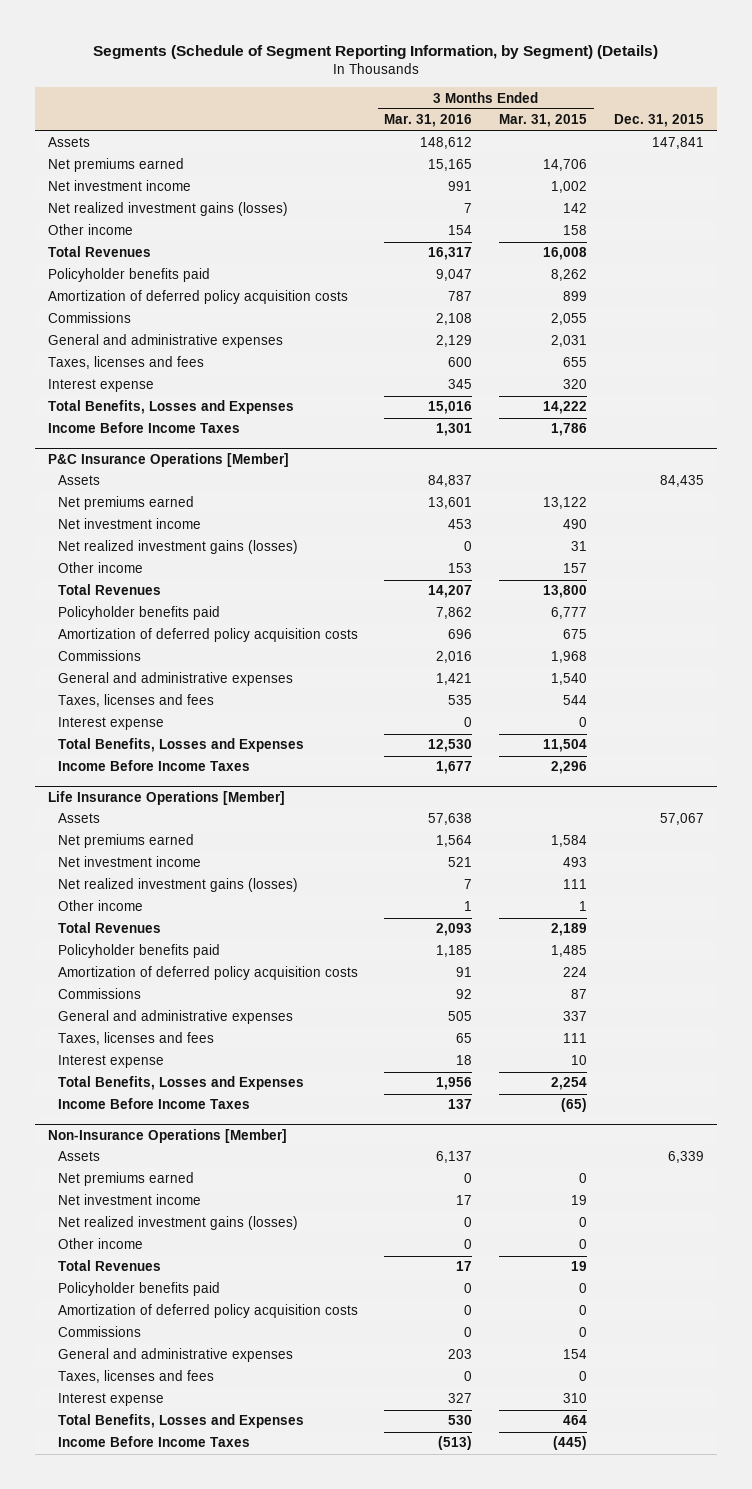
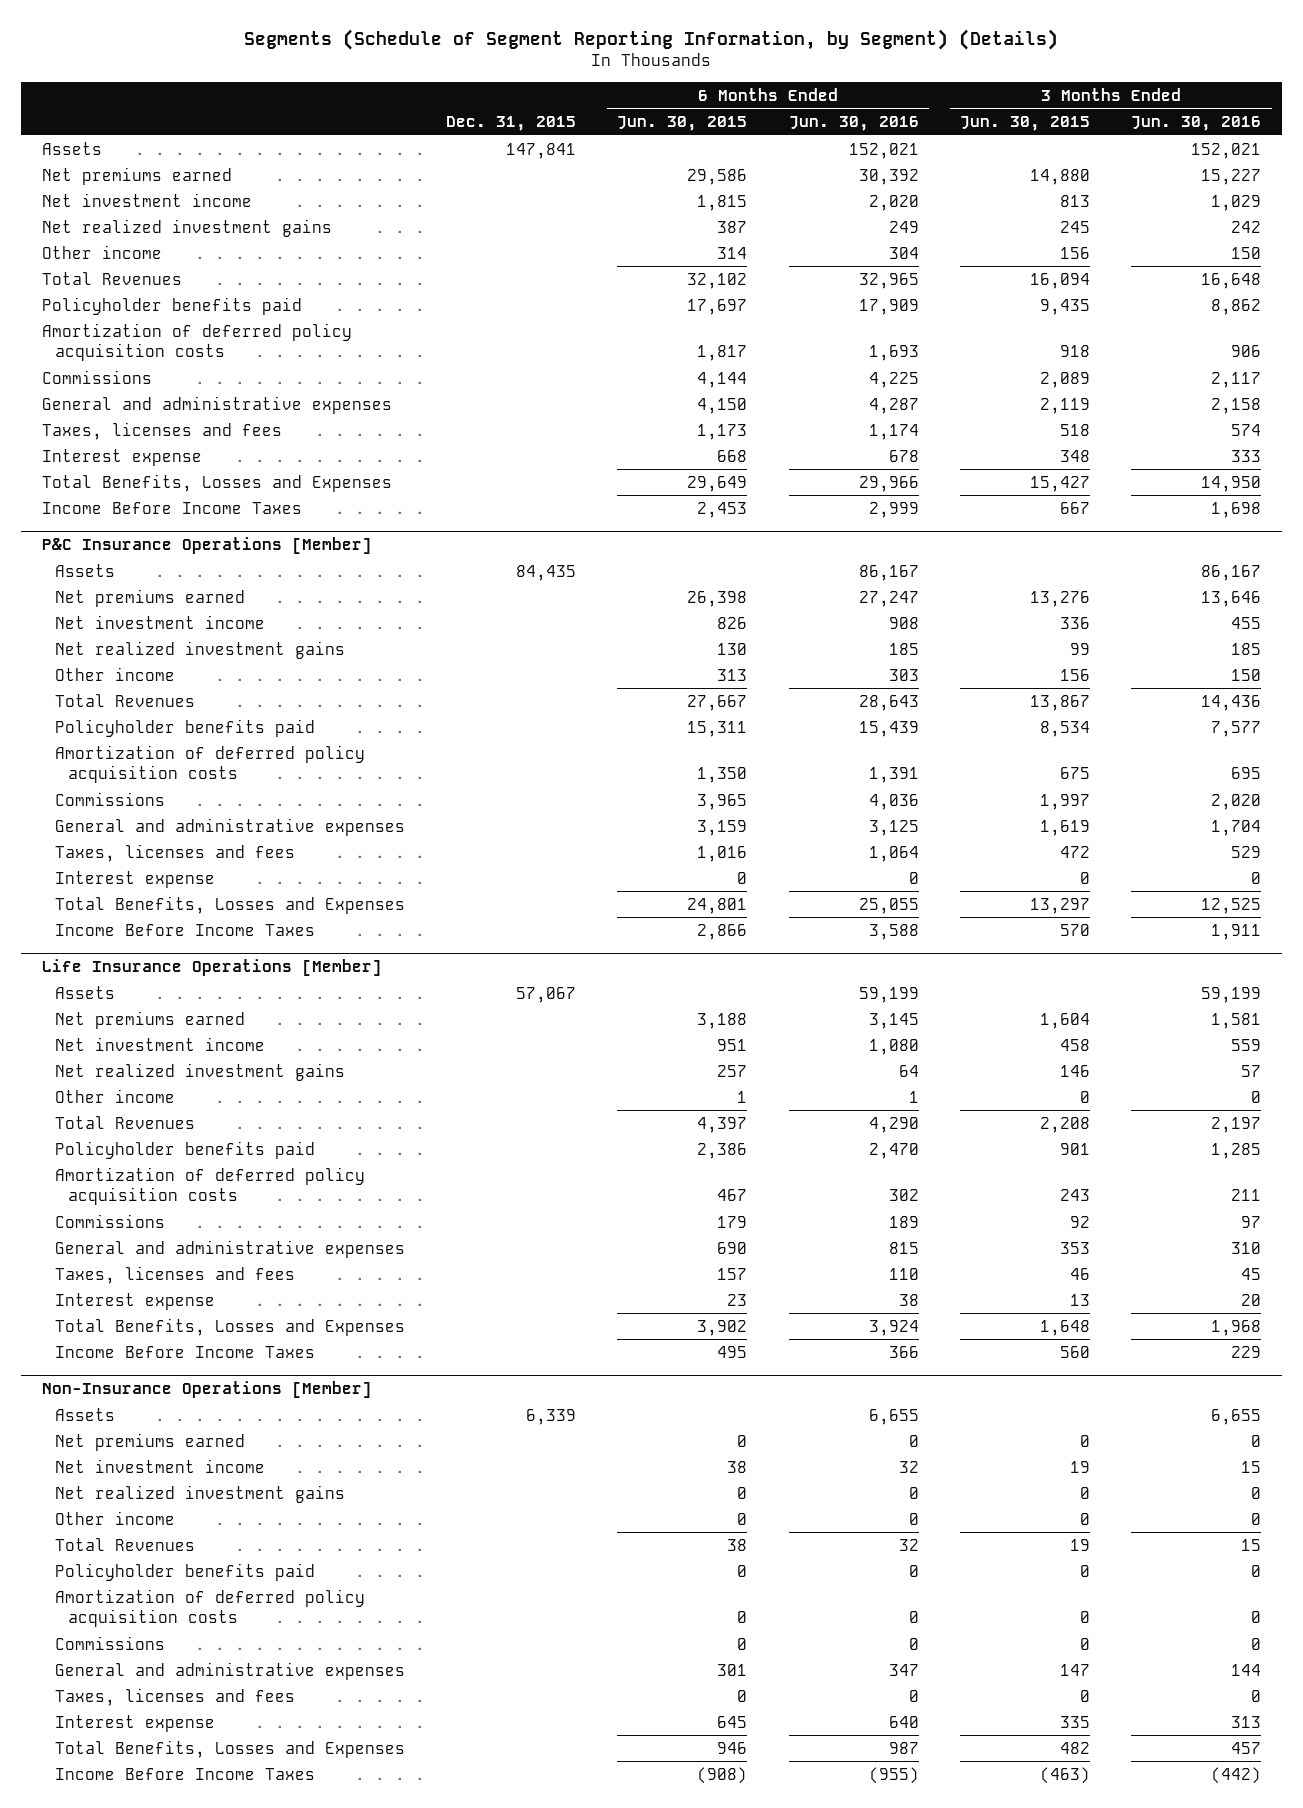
- | 3 Months Ended Mar. 31, 2016 | 3 Months Ended Mar. 31, 2015 | Dec. 31, 2015
+ | Dec. 31, 2015 | 6 Months Ended Jun. 30, 2015 | 6 Months Ended Jun. 30, 2016 | 3 Months Ended Jun. 30, 2015 | 3 Months Ended Jun. 30, 2016
- Net realized investment gains (losses) | 7 | 142 |
+ Net realized investment gains | | 387 | 249 | 245 | 242
@ P&C Insurance Operations [Member]
- Net realized investment gains (losses) | 0 | 31 |
+ Net realized investment gains | | 130 | 185 | 99 | 185
@ Life Insurance Operations [Member]
- Net realized investment gains (losses) | 7 | 111 |
+ Net realized investment gains | | 257 | 64 | 146 | 57
@ Non-Insurance Operations [Member]
- Net realized investment gains (losses) | 0 | 0 |
+ Net realized investment gains | | 0 | 0 | 0 | 0

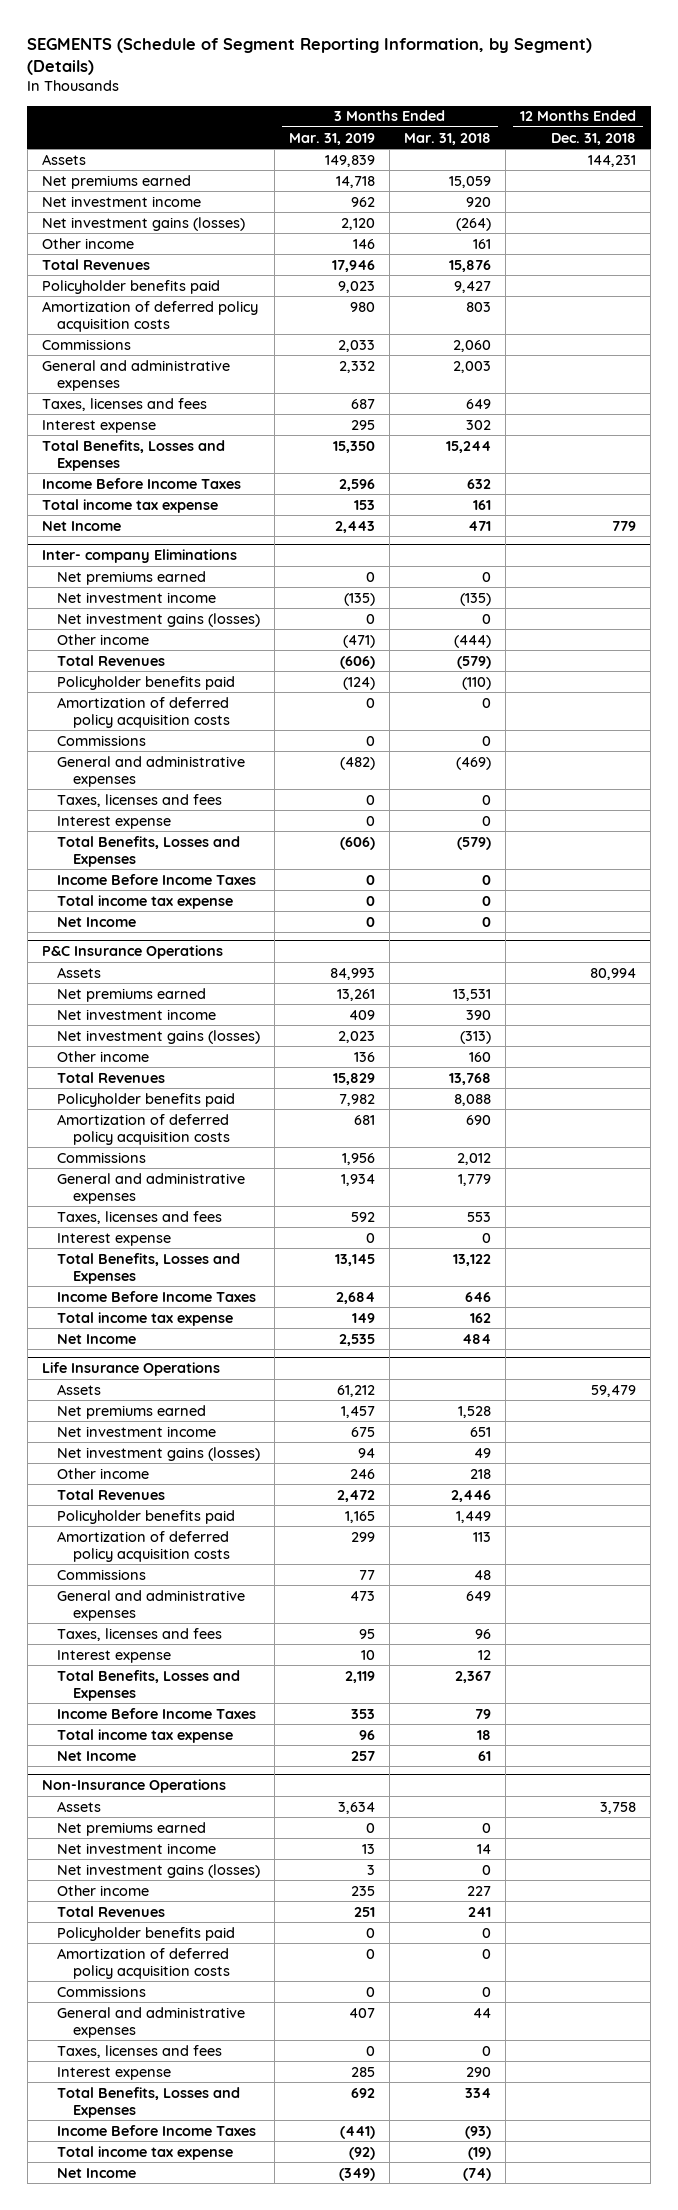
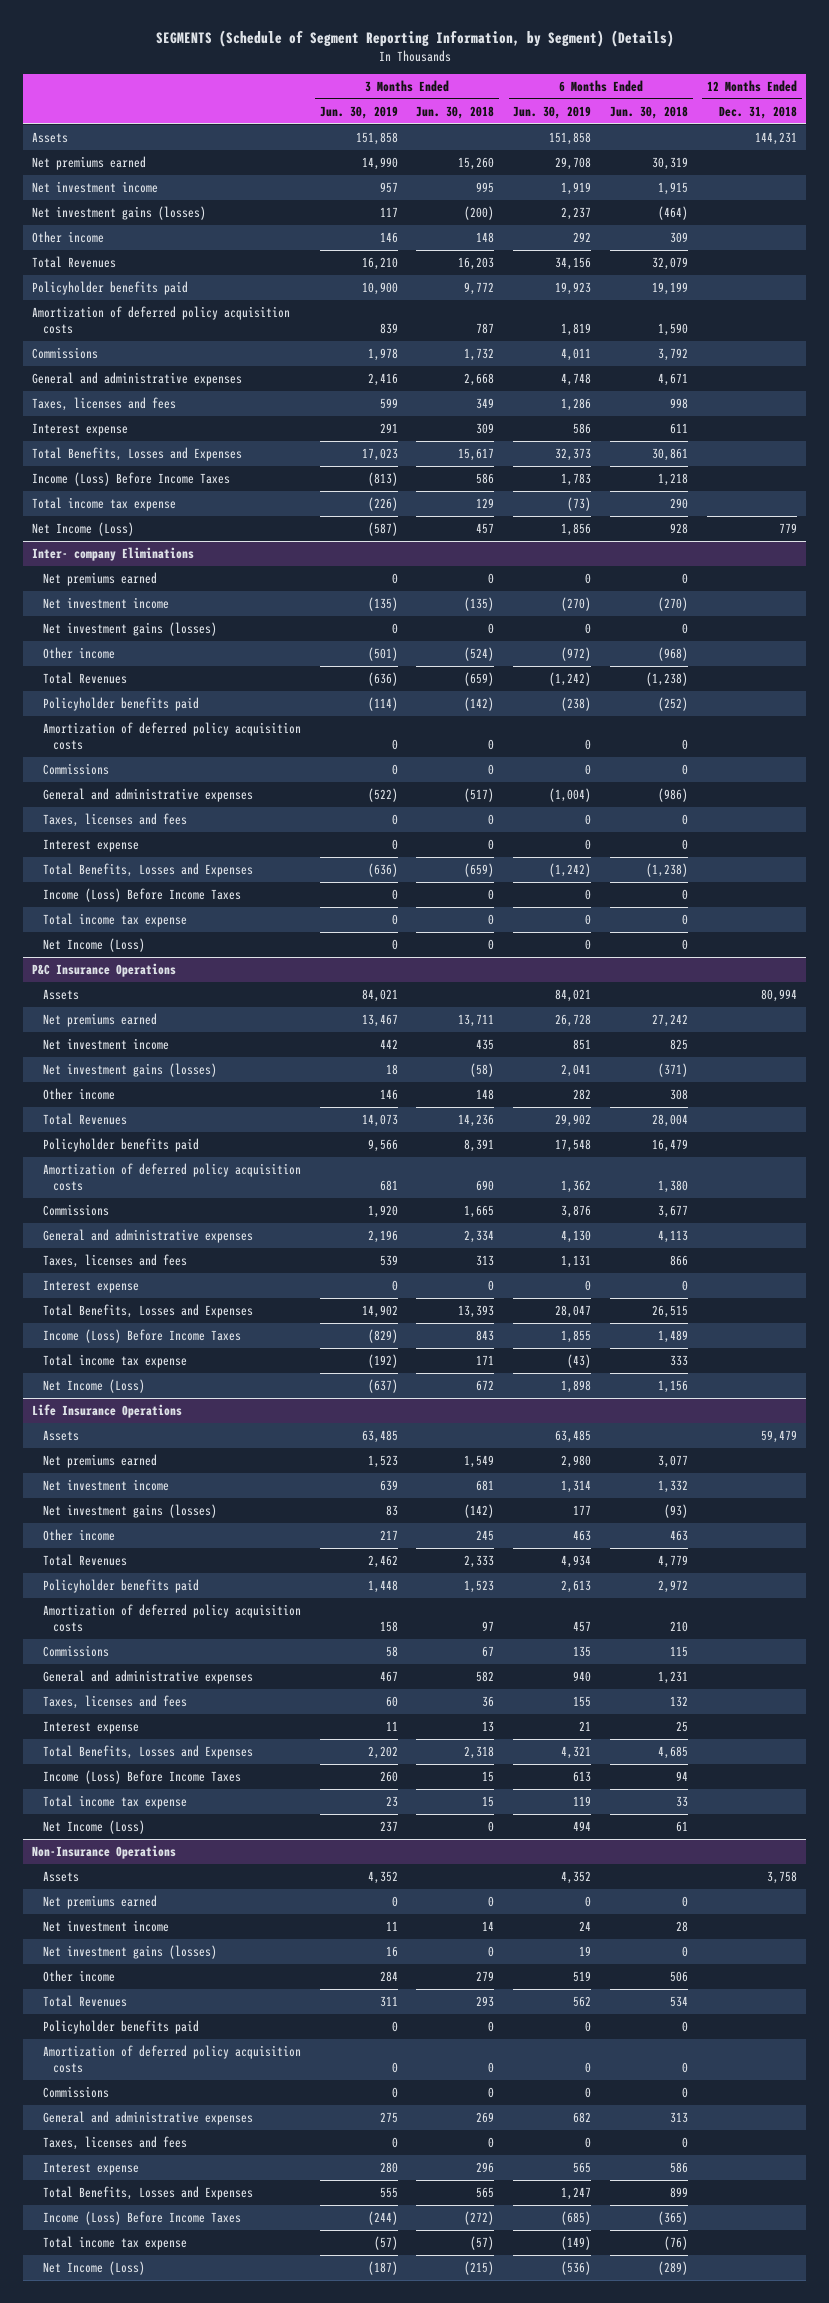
- | 3 Months Ended Mar. 31, 2019 | 3 Months Ended Mar. 31, 2018 | 12 Months Ended Dec. 31, 2018
+ | 3 Months Ended Jun. 30, 2019 | 3 Months Ended Jun. 30, 2018 | 6 Months Ended Jun. 30, 2019 | 6 Months Ended Jun. 30, 2018 | 12 Months Ended Dec. 31, 2018
- Income Before Income Taxes | 2,596 | 632 |
+ Income (Loss) Before Income Taxes | (813) | 586 | 1,783 | 1,218 |
- Net Income | 2,443 | 471 | 779
+ Net Income (Loss) | (587) | 457 | 1,856 | 928 | 779
@ Inter- company Eliminations
- Income Before Income Taxes | 0 | 0 |
+ Income (Loss) Before Income Taxes | 0 | 0 | 0 | 0 |
- Net Income | 0 | 0 |
+ Net Income (Loss) | 0 | 0 | 0 | 0 |
@ P&C Insurance Operations
- Income Before Income Taxes | 2,684 | 646 |
+ Income (Loss) Before Income Taxes | (829) | 843 | 1,855 | 1,489 |
- Net Income | 2,535 | 484 |
+ Net Income (Loss) | (637) | 672 | 1,898 | 1,156 |
@ Life Insurance Operations
- Income Before Income Taxes | 353 | 79 |
+ Income (Loss) Before Income Taxes | 260 | 15 | 613 | 94 |
- Net Income | 257 | 61 |
+ Net Income (Loss) | 237 | 0 | 494 | 61 |
@ Non-Insurance Operations
- Income Before Income Taxes | (441) | (93) |
+ Income (Loss) Before Income Taxes | (244) | (272) | (685) | (365) |
- Net Income | (349) | (74) |
+ Net Income (Loss) | (187) | (215) | (536) | (289) |

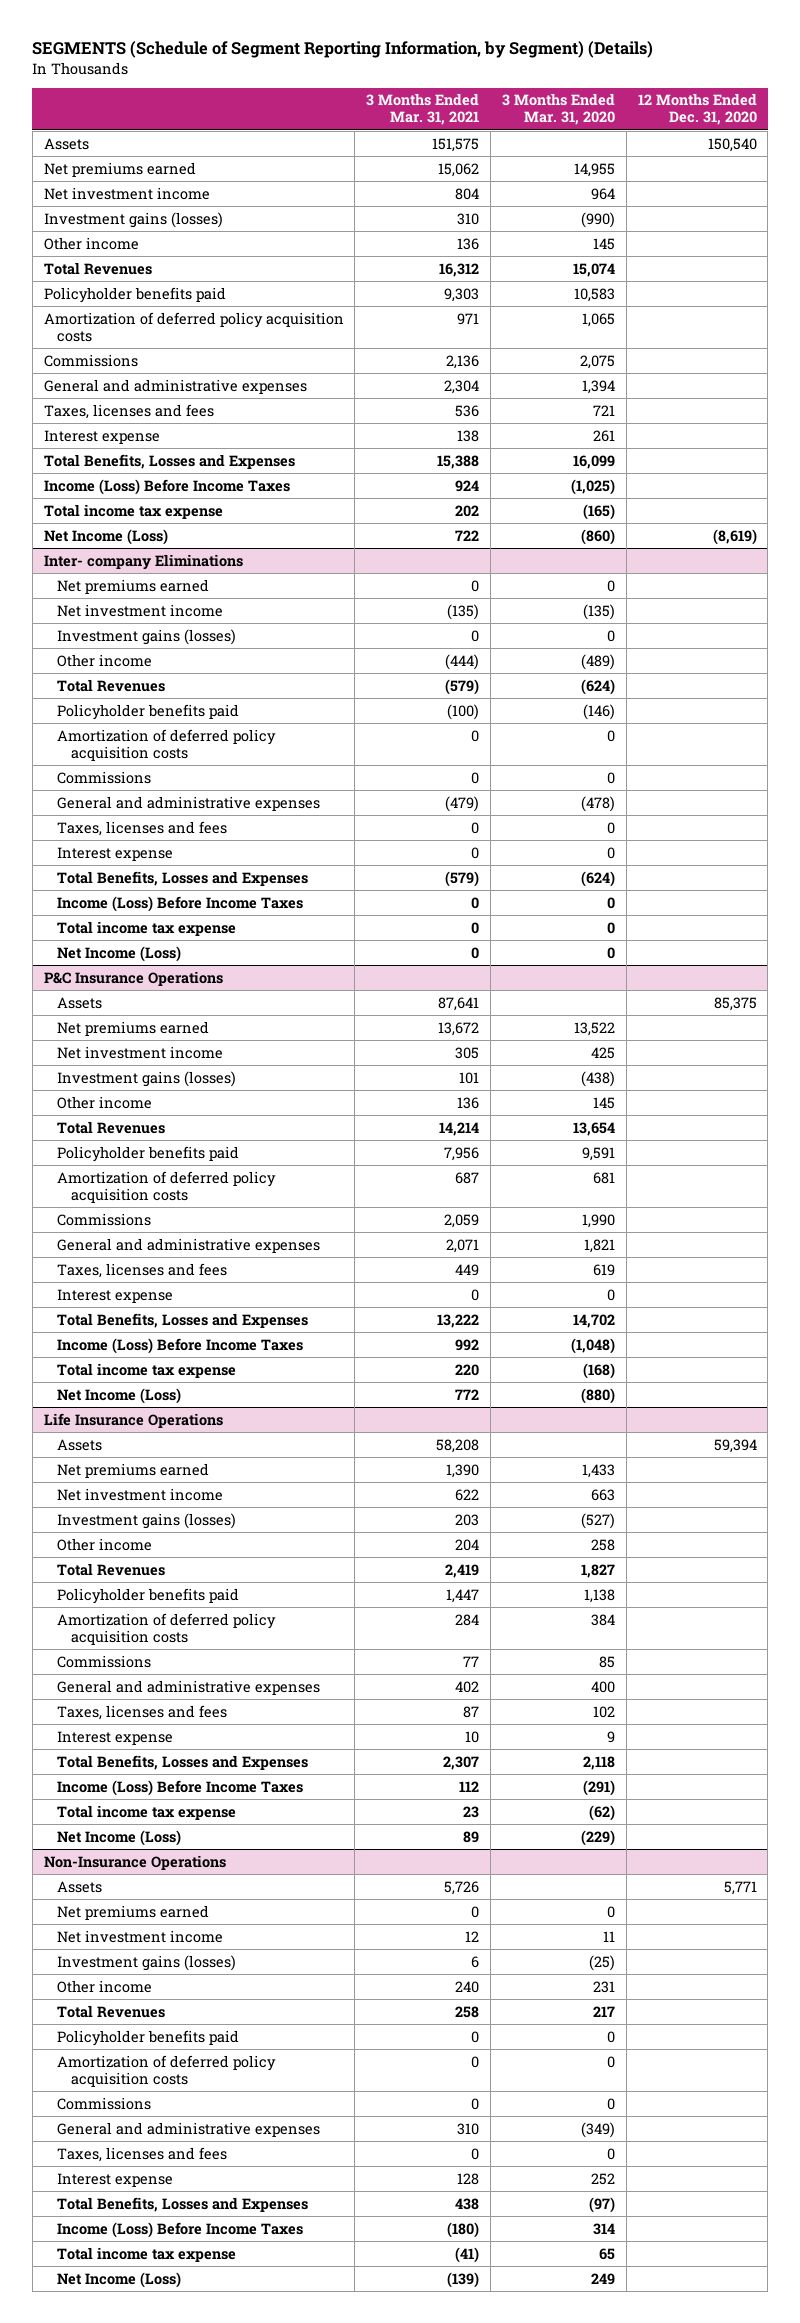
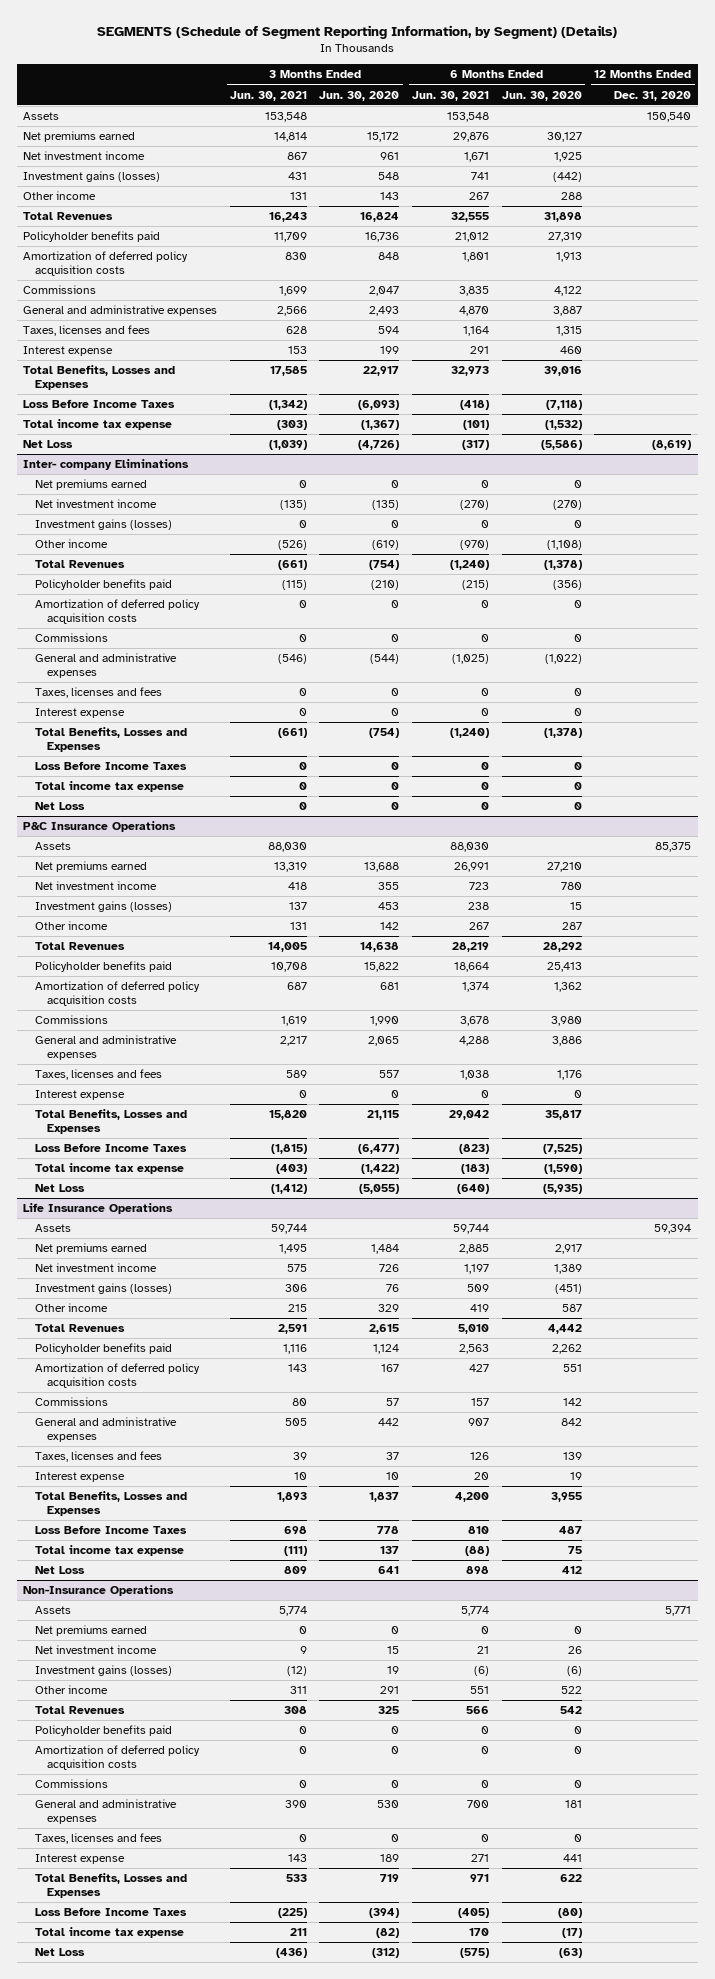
- | 3 Months Ended Mar. 31, 2021 | 3 Months Ended Mar. 31, 2020 | 12 Months Ended Dec. 31, 2020
+ | 3 Months Ended Jun. 30, 2021 | 3 Months Ended Jun. 30, 2020 | 6 Months Ended Jun. 30, 2021 | 6 Months Ended Jun. 30, 2020 | 12 Months Ended Dec. 31, 2020
- Income (Loss) Before Income Taxes | 924 | (1,025) |
+ Loss Before Income Taxes | (1,342) | (6,093) | (418) | (7,118) |
- Net Income (Loss) | 722 | (860) | (8,619)
+ Net Loss | (1,039) | (4,726) | (317) | (5,586) | (8,619)
@ Inter- company Eliminations
- Income (Loss) Before Income Taxes | 0 | 0 |
+ Loss Before Income Taxes | 0 | 0 | 0 | 0 |
- Net Income (Loss) | 0 | 0 |
+ Net Loss | 0 | 0 | 0 | 0 |
@ P&C Insurance Operations
- Income (Loss) Before Income Taxes | 992 | (1,048) |
+ Loss Before Income Taxes | (1,815) | (6,477) | (823) | (7,525) |
- Net Income (Loss) | 772 | (880) |
+ Net Loss | (1,412) | (5,055) | (640) | (5,935) |
@ Life Insurance Operations
- Income (Loss) Before Income Taxes | 112 | (291) |
+ Loss Before Income Taxes | 698 | 778 | 810 | 487 |
- Net Income (Loss) | 89 | (229) |
+ Net Loss | 809 | 641 | 898 | 412 |
@ Non-Insurance Operations
- Income (Loss) Before Income Taxes | (180) | 314 |
+ Loss Before Income Taxes | (225) | (394) | (405) | (80) |
- Net Income (Loss) | (139) | 249 |
+ Net Loss | (436) | (312) | (575) | (63) |

